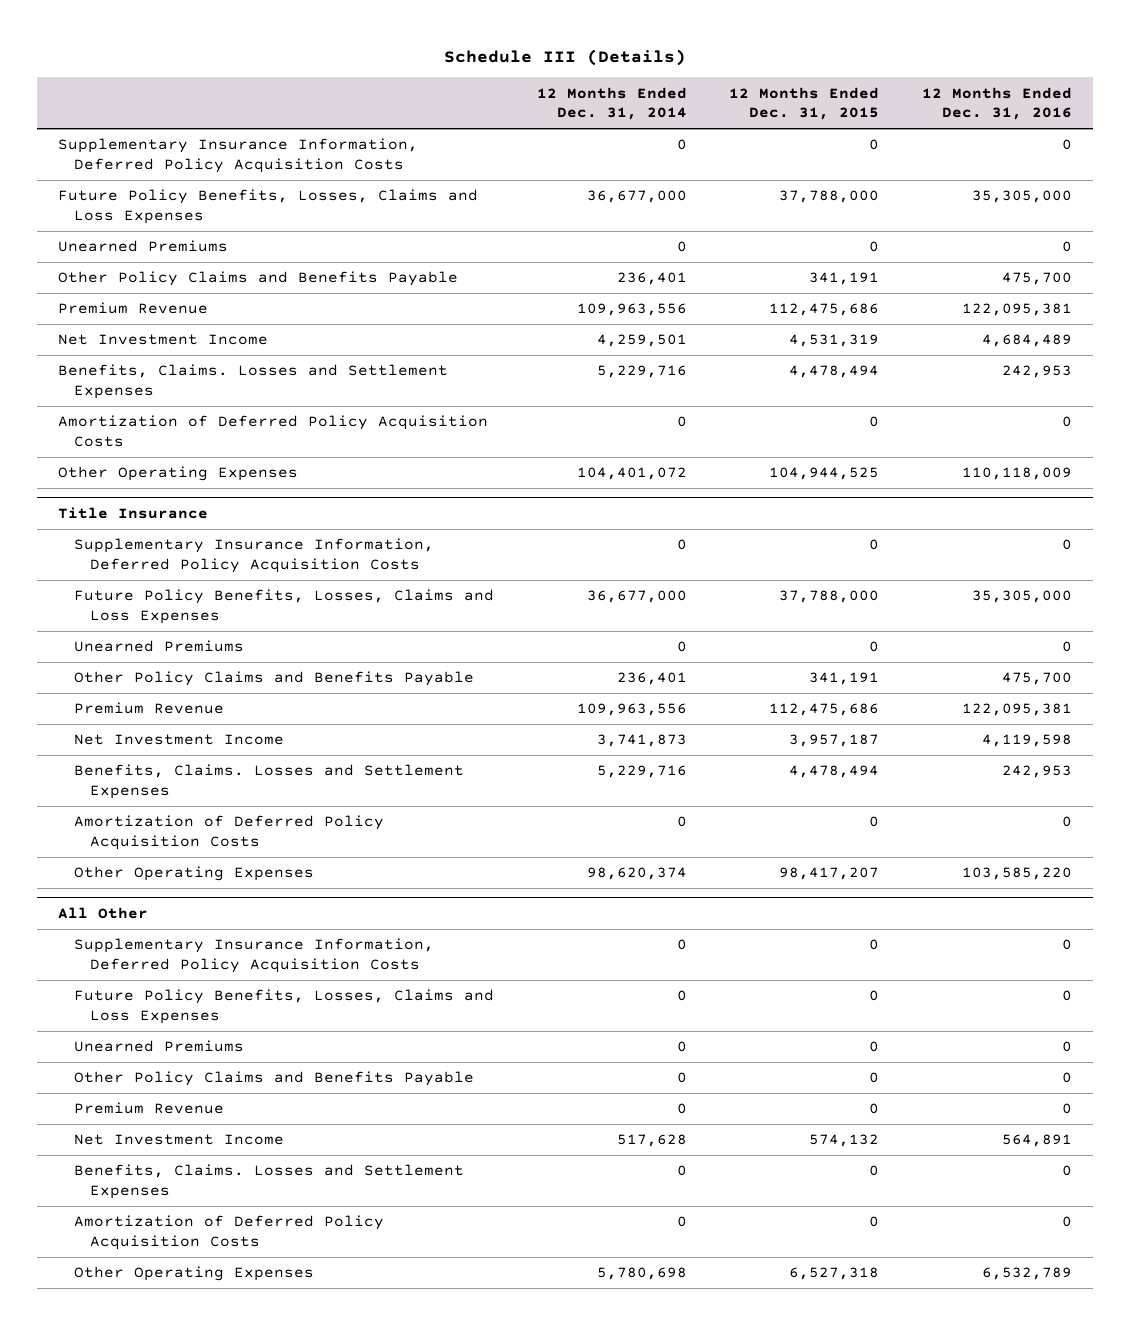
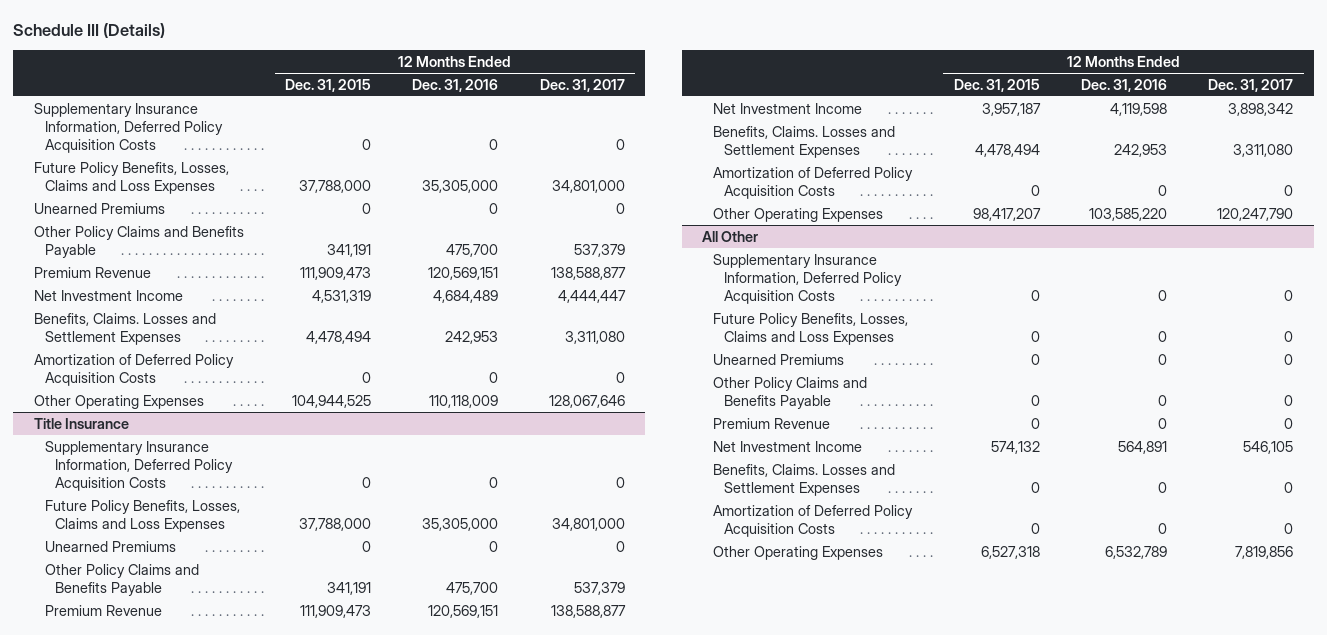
- | 12 Months Ended Dec. 31, 2014 | 12 Months Ended Dec. 31, 2015 | 12 Months Ended Dec. 31, 2016
+ | 12 Months Ended Dec. 31, 2015 | 12 Months Ended Dec. 31, 2016 | 12 Months Ended Dec. 31, 2017
- Premium Revenue | 109,963,556 | 112,475,686 | 122,095,381
+ Premium Revenue | 111,909,473 | 120,569,151 | 138,588,877
@ Title Insurance
- Premium Revenue | 109,963,556 | 112,475,686 | 122,095,381
+ Premium Revenue | 111,909,473 | 120,569,151 | 138,588,877

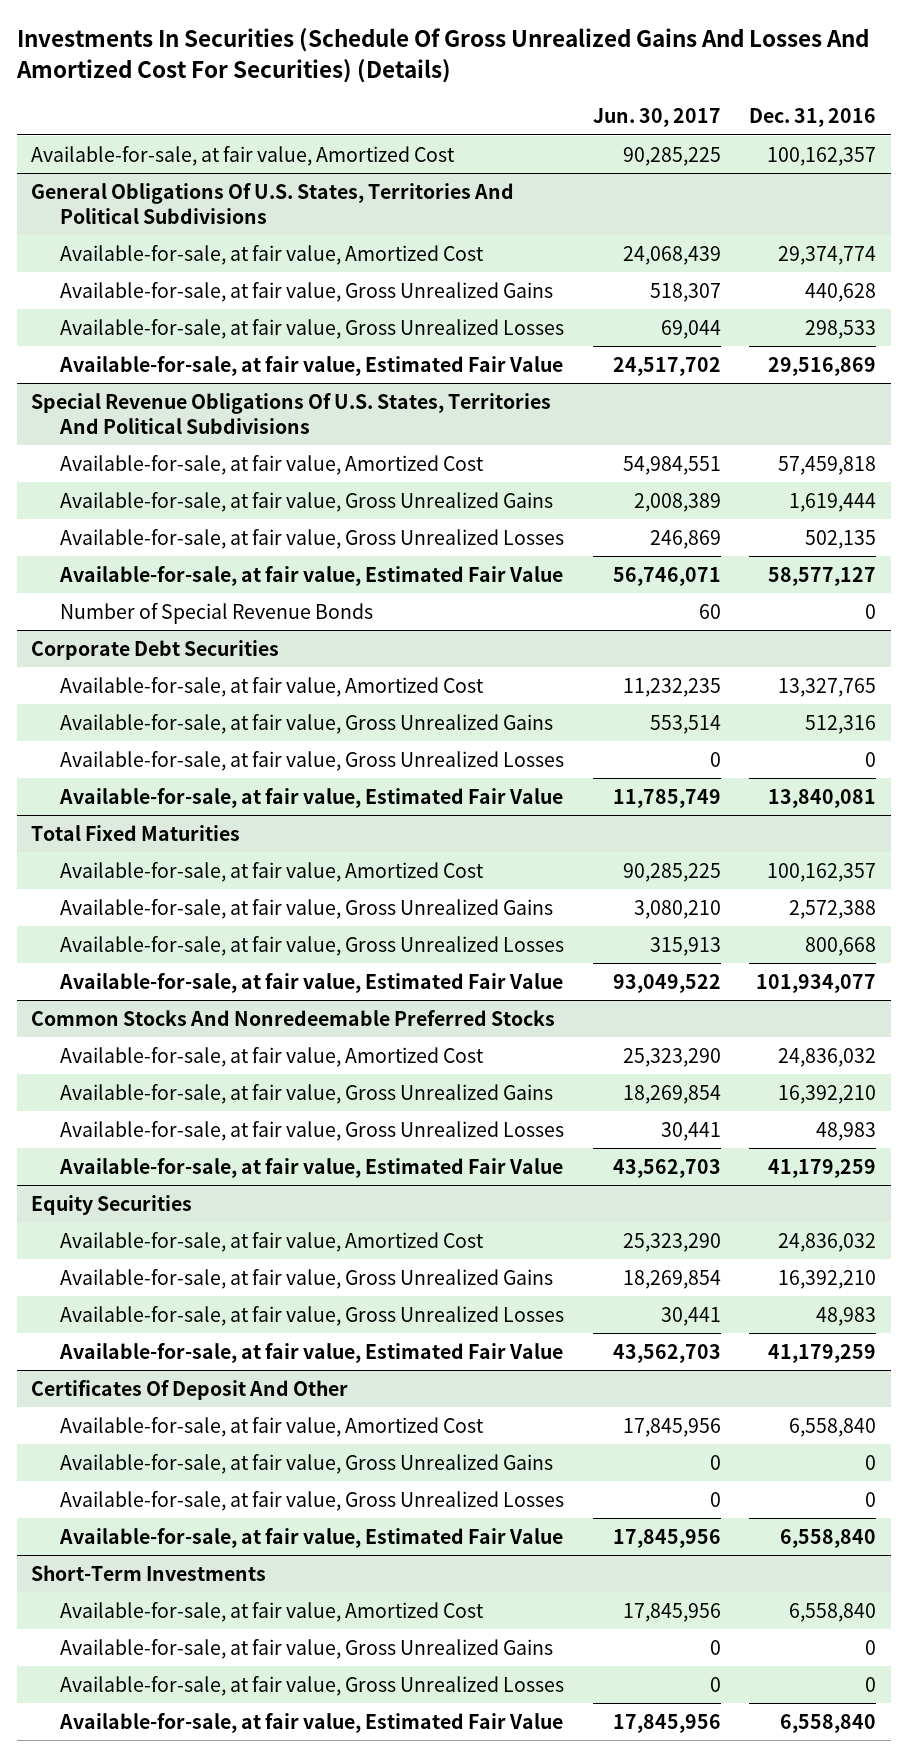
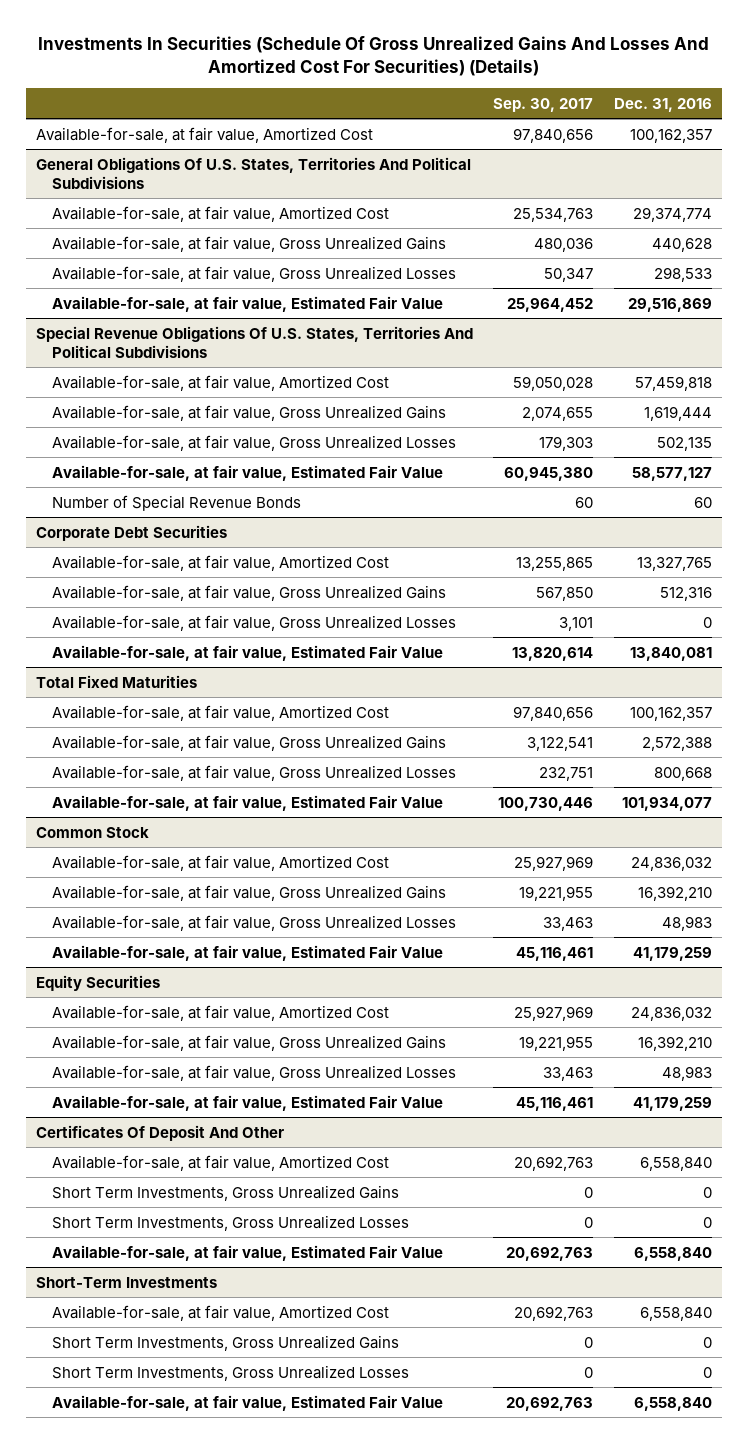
- | Jun. 30, 2017 | Dec. 31, 2016
+ | Sep. 30, 2017 | Dec. 31, 2016
@ Special Revenue Obligations Of U.S. States, Territories And Political Subdivisions
- Number of Special Revenue Bonds | 60 | 0
+ Number of Special Revenue Bonds | 60 | 60
- Common Stocks And Nonredeemable Preferred Stocks
+ Common Stock
@ Certificates Of Deposit And Other
- Available-for-sale, at fair value, Gross Unrealized Gains | 0 | 0
- Available-for-sale, at fair value, Gross Unrealized Losses | 0 | 0
+ Short Term Investments, Gross Unrealized Gains | 0 | 0
+ Short Term Investments, Gross Unrealized Losses | 0 | 0
@ Short-Term Investments
- Available-for-sale, at fair value, Gross Unrealized Gains | 0 | 0
- Available-for-sale, at fair value, Gross Unrealized Losses | 0 | 0
+ Short Term Investments, Gross Unrealized Gains | 0 | 0
+ Short Term Investments, Gross Unrealized Losses | 0 | 0

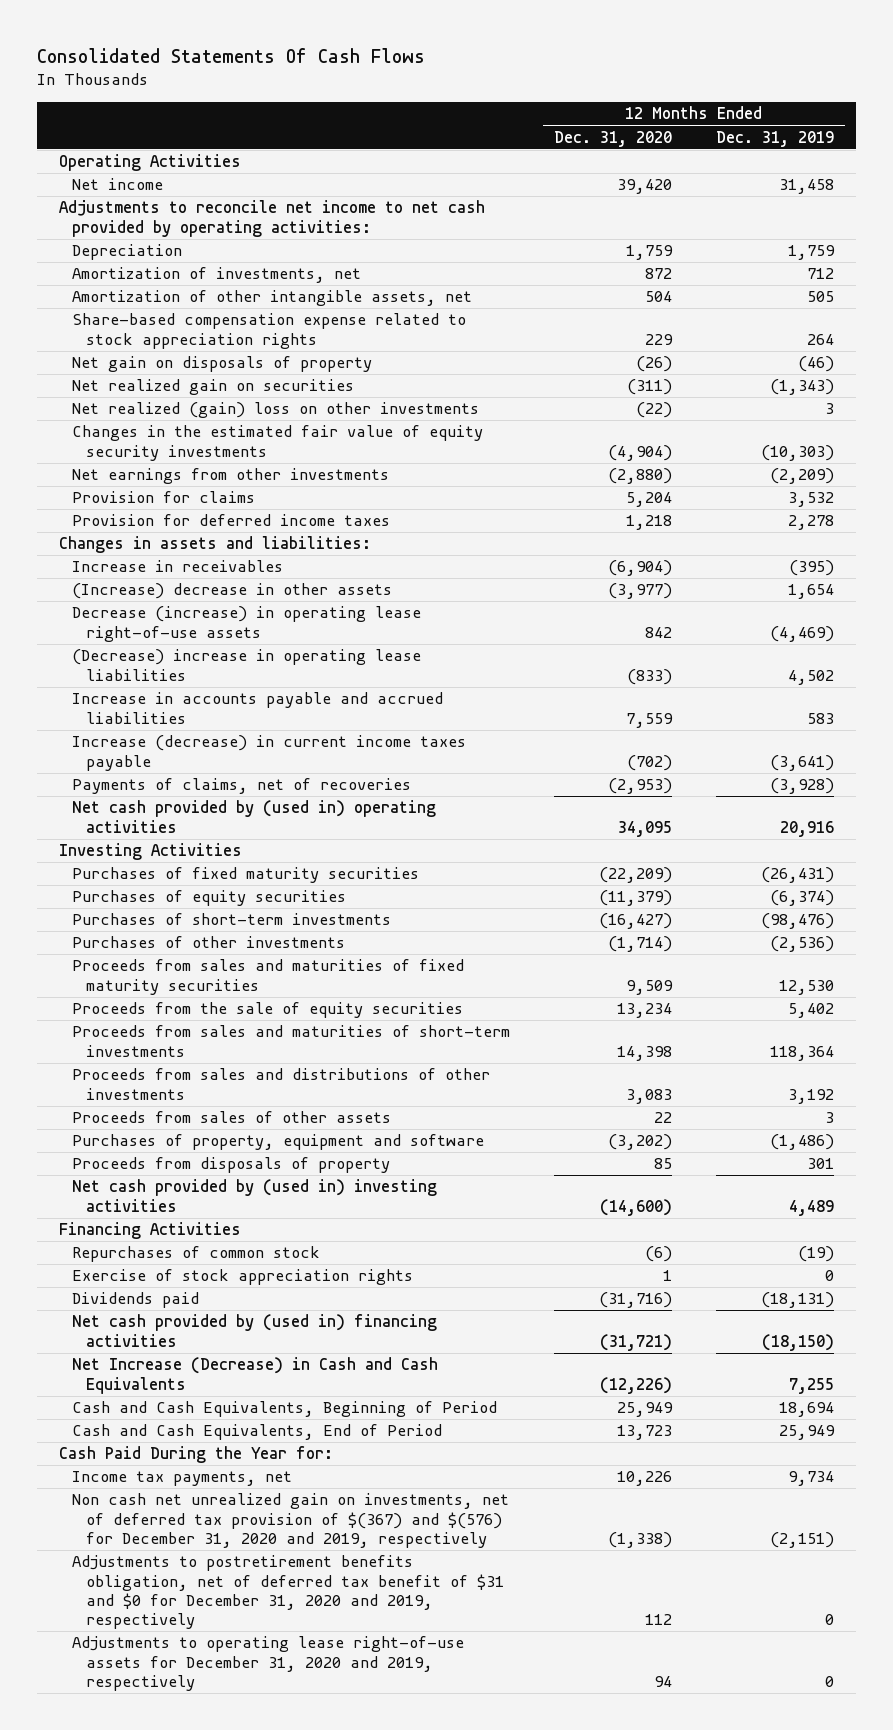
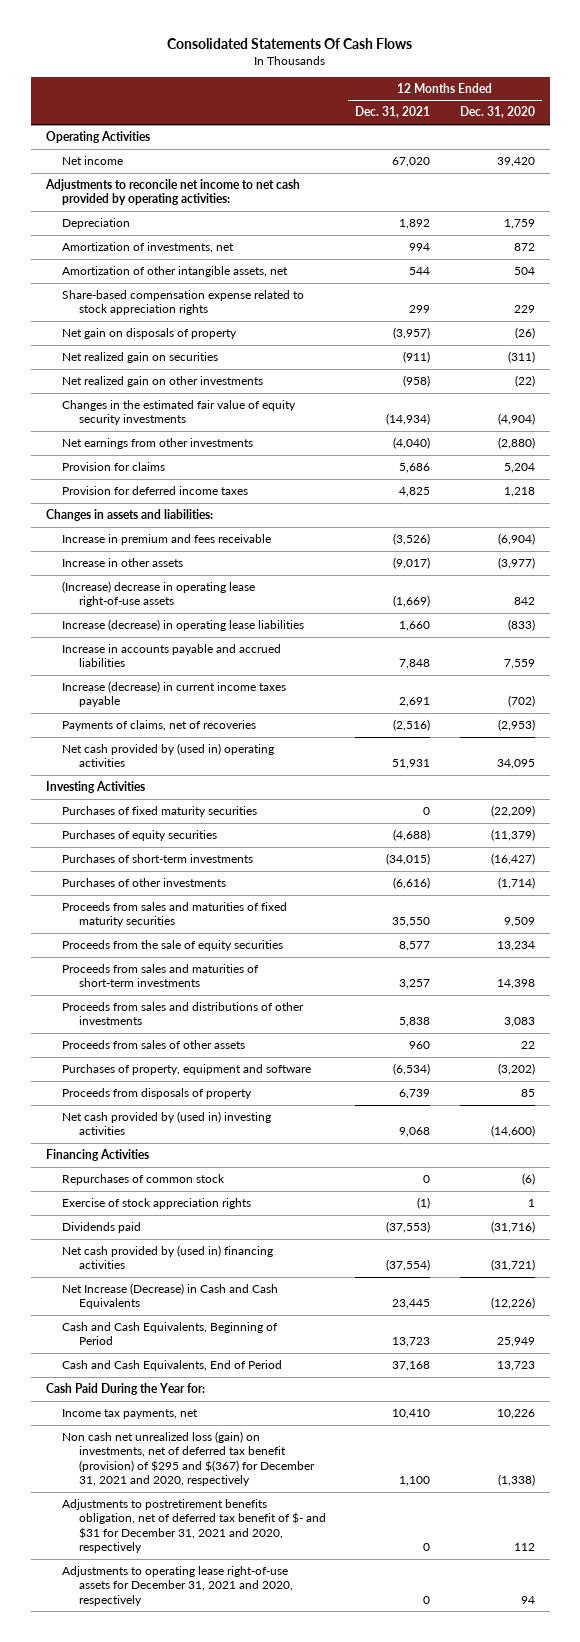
- | 12 Months Ended Dec. 31, 2020 | 12 Months Ended Dec. 31, 2019
+ | 12 Months Ended Dec. 31, 2021 | 12 Months Ended Dec. 31, 2020
- Net realized (gain) loss on other investments | (22) | 3
+ Net realized gain on other investments | (958) | (22)
- Increase in receivables | (6,904) | (395)
- (Increase) decrease in other assets | (3,977) | 1,654
- Decrease (increase) in operating lease right-of-use assets | 842 | (4,469)
- (Decrease) increase in operating lease liabilities | (833) | 4,502
+ Increase in premium and fees receivable | (3,526) | (6,904)
+ Increase in other assets | (9,017) | (3,977)
+ (Increase) decrease in operating lease right-of-use assets | (1,669) | 842
+ Increase (decrease) in operating lease liabilities | 1,660 | (833)
- Non cash net unrealized gain on investments, net of deferred tax provision of $(367) and $(576) for December 31, 2020 and 2019, respectively | (1,338) | (2,151)
- Adjustments to postretirement benefits obligation, net of deferred tax benefit of $31 and $0 for December 31, 2020 and 2019, respectively | 112 | 0
- Adjustments to operating lease right-of-use assets for December 31, 2020 and 2019, respectively | 94 | 0
+ Non cash net unrealized loss (gain) on investments, net of deferred tax benefit (provision) of $295 and $(367) for December 31, 2021 and 2020, respectively | 1,100 | (1,338)
+ Adjustments to postretirement benefits obligation, net of deferred tax benefit of $- and $31 for December 31, 2021 and 2020, respectively | 0 | 112
+ Adjustments to operating lease right-of-use assets for December 31, 2021 and 2020, respectively | 0 | 94

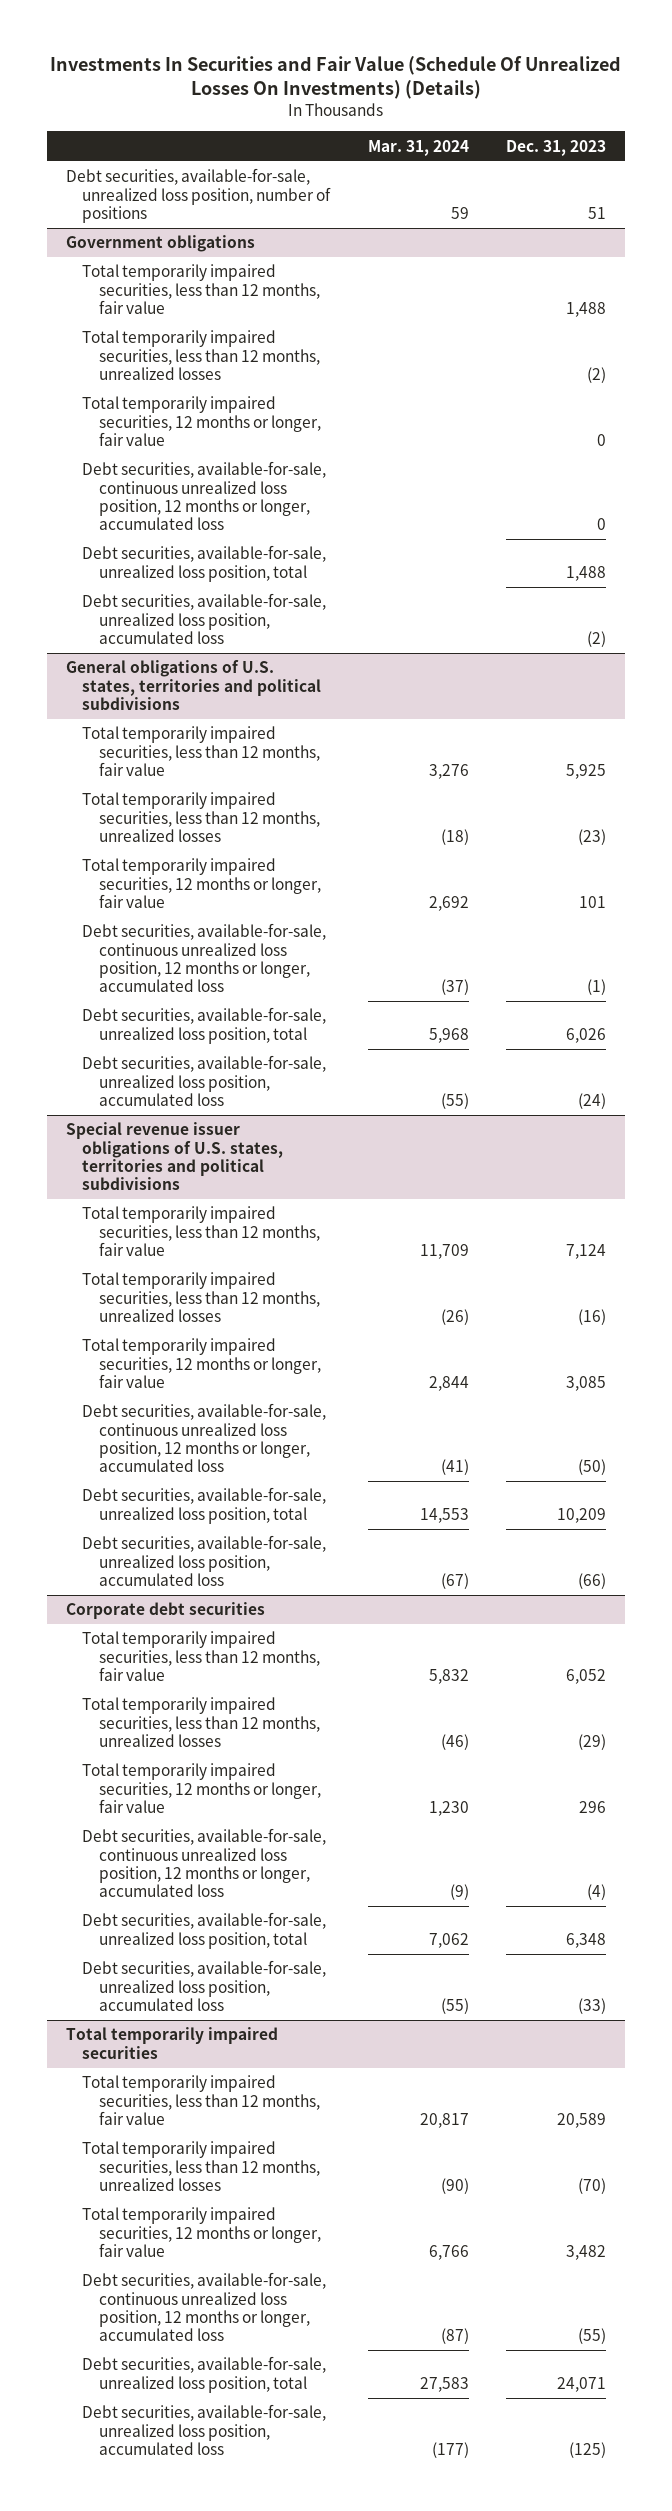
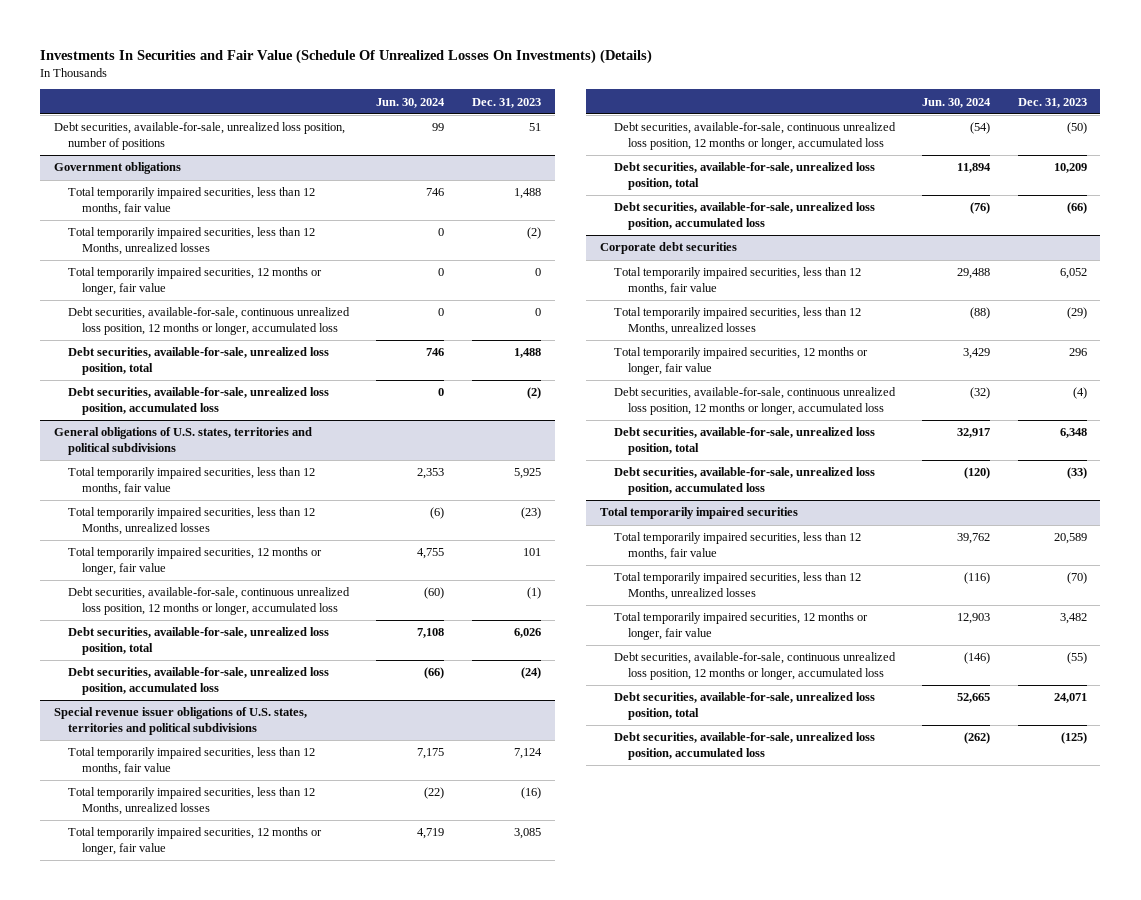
- | Mar. 31, 2024 | Dec. 31, 2023
+ | Jun. 30, 2024 | Dec. 31, 2023
@ Government obligations
- Total temporarily impaired securities, less than 12 months, unrealized losses | | (2)
+ Total temporarily impaired securities, less than 12 Months, unrealized losses | 0 | (2)
@ General obligations of U.S. states, territories and political subdivisions
- Total temporarily impaired securities, less than 12 months, unrealized losses | (18) | (23)
+ Total temporarily impaired securities, less than 12 Months, unrealized losses | (6) | (23)
@ Special revenue issuer obligations of U.S. states, territories and political subdivisions
- Total temporarily impaired securities, less than 12 months, unrealized losses | (26) | (16)
+ Total temporarily impaired securities, less than 12 Months, unrealized losses | (22) | (16)
@ Corporate debt securities
- Total temporarily impaired securities, less than 12 months, unrealized losses | (46) | (29)
+ Total temporarily impaired securities, less than 12 Months, unrealized losses | (88) | (29)
@ Total temporarily impaired securities
- Total temporarily impaired securities, less than 12 months, unrealized losses | (90) | (70)
+ Total temporarily impaired securities, less than 12 Months, unrealized losses | (116) | (70)

